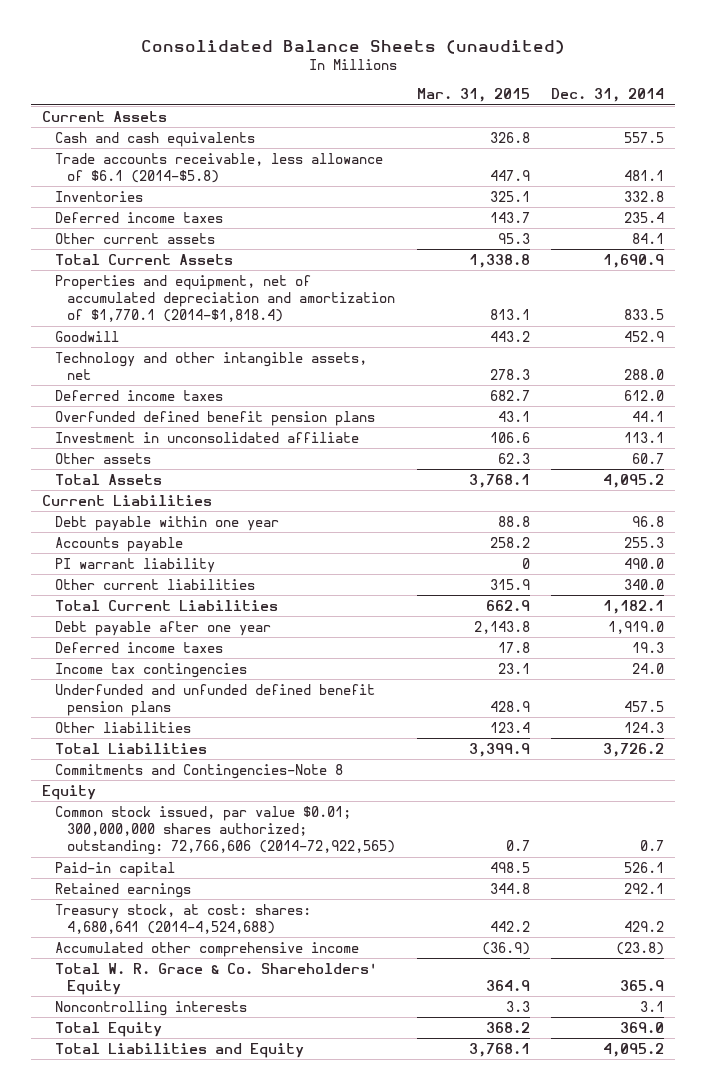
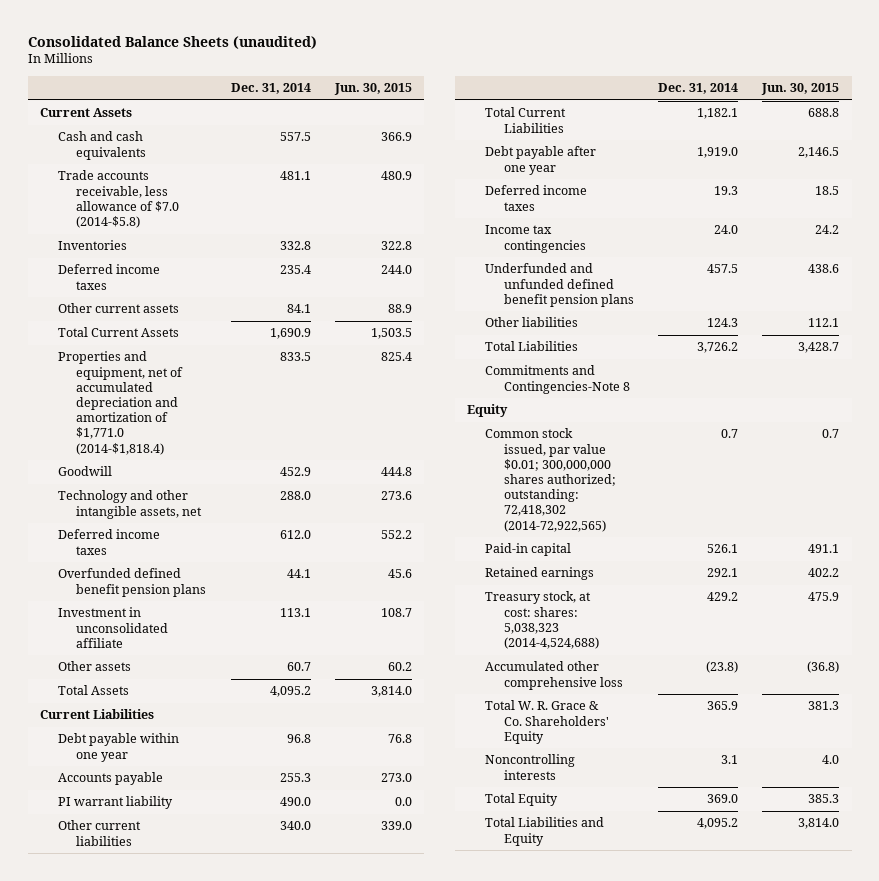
- | Mar. 31, 2015 | Dec. 31, 2014
+ | Dec. 31, 2014 | Jun. 30, 2015
- Trade accounts receivable, less allowance of $6.1 (2014-$5.8) | 447.9 | 481.1
+ Trade accounts receivable, less allowance of $7.0 (2014-$5.8) | 481.1 | 480.9
- Properties and equipment, net of accumulated depreciation and amortization of $1,770.1 (2014-$1,818.4) | 813.1 | 833.5
+ Properties and equipment, net of accumulated depreciation and amortization of $1,771.0 (2014-$1,818.4) | 833.5 | 825.4
- Common stock issued, par value $0.01; 300,000,000 shares authorized; outstanding: 72,766,606 (2014-72,922,565) | 0.7 | 0.7
+ Common stock issued, par value $0.01; 300,000,000 shares authorized; outstanding: 72,418,302 (2014-72,922,565) | 0.7 | 0.7
- Treasury stock, at cost: shares: 4,680,641 (2014-4,524,688) | 442.2 | 429.2
- Accumulated other comprehensive income | (36.9) | (23.8)
+ Treasury stock, at cost: shares: 5,038,323 (2014-4,524,688) | 429.2 | 475.9
+ Accumulated other comprehensive loss | (23.8) | (36.8)

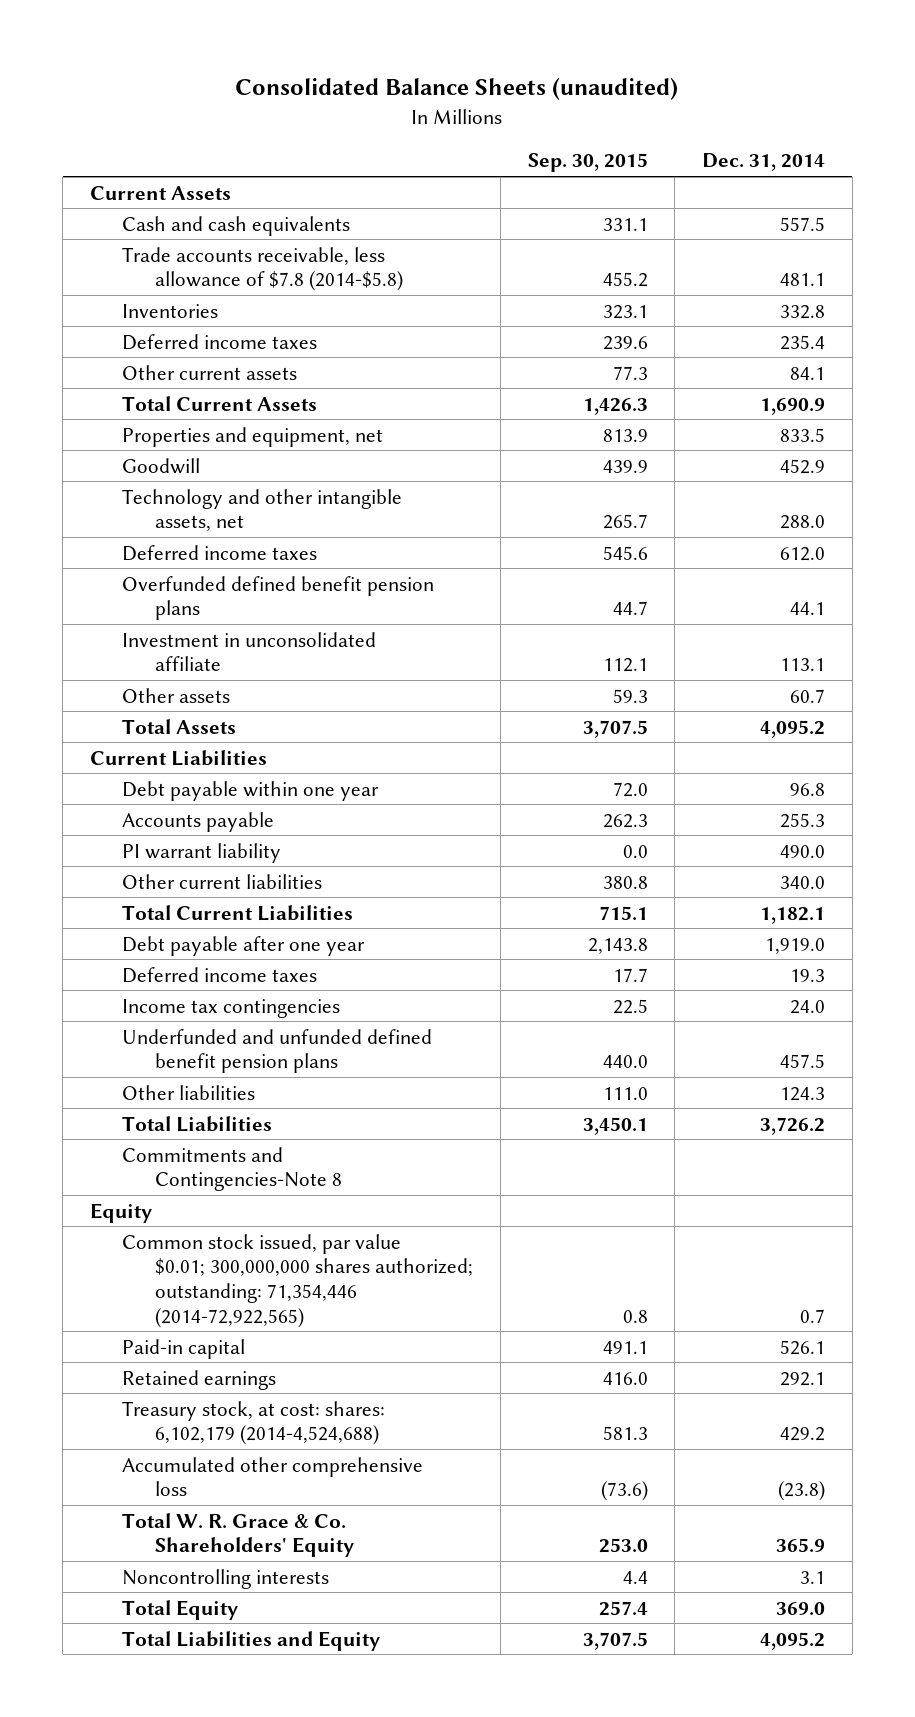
- | Dec. 31, 2014 | Jun. 30, 2015
+ | Sep. 30, 2015 | Dec. 31, 2014
- Trade accounts receivable, less allowance of $7.0 (2014-$5.8) | 481.1 | 480.9
+ Trade accounts receivable, less allowance of $7.8 (2014-$5.8) | 455.2 | 481.1
- Properties and equipment, net of accumulated depreciation and amortization of $1,771.0 (2014-$1,818.4) | 833.5 | 825.4
+ Properties and equipment, net | 813.9 | 833.5
- Common stock issued, par value $0.01; 300,000,000 shares authorized; outstanding: 72,418,302 (2014-72,922,565) | 0.7 | 0.7
+ Common stock issued, par value $0.01; 300,000,000 shares authorized; outstanding: 71,354,446 (2014-72,922,565) | 0.8 | 0.7
- Treasury stock, at cost: shares: 5,038,323 (2014-4,524,688) | 429.2 | 475.9
+ Treasury stock, at cost: shares: 6,102,179 (2014-4,524,688) | 581.3 | 429.2

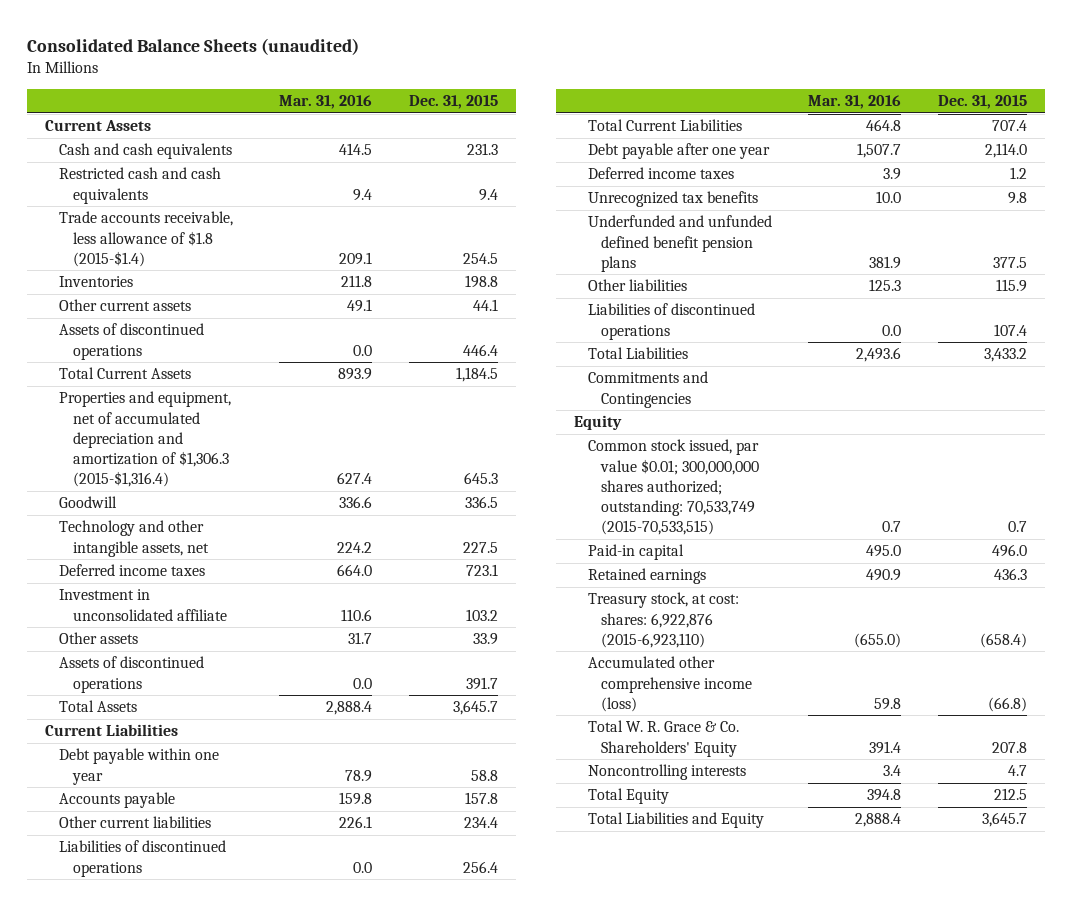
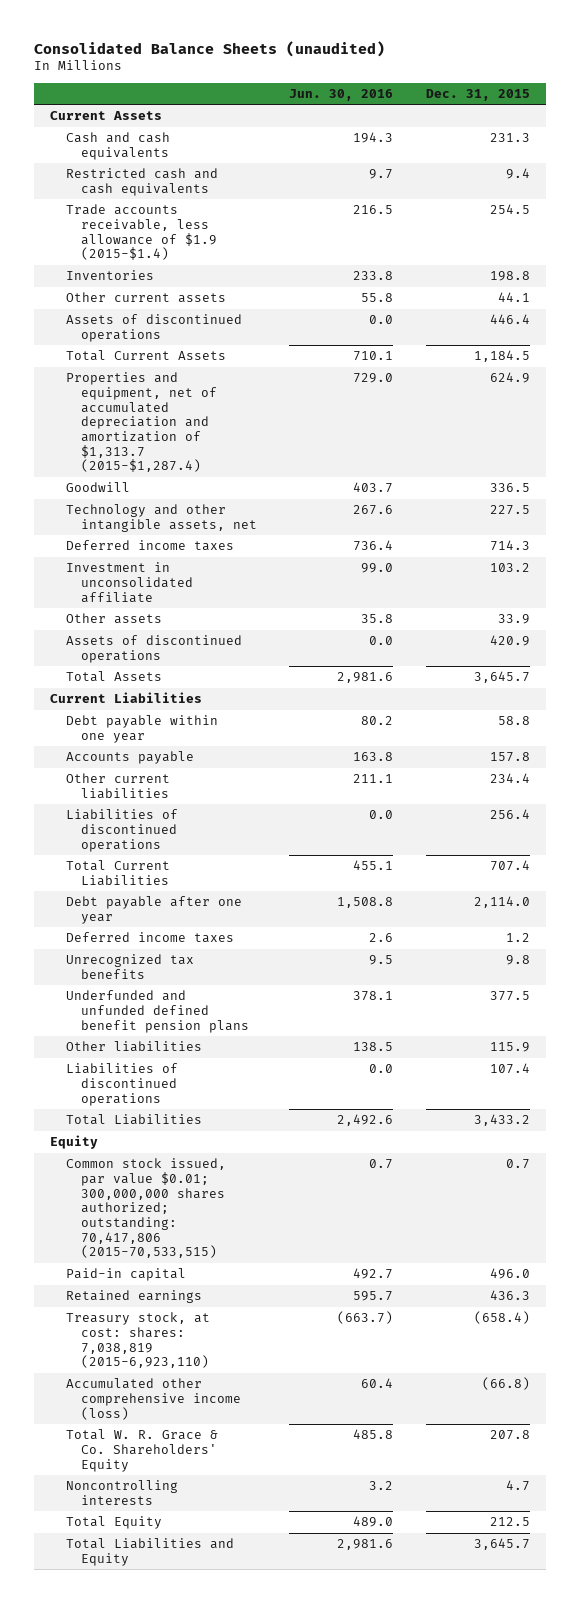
- | Mar. 31, 2016 | Dec. 31, 2015
+ | Jun. 30, 2016 | Dec. 31, 2015
- Trade accounts receivable, less allowance of $1.8 (2015-$1.4) | 209.1 | 254.5
+ Trade accounts receivable, less allowance of $1.9 (2015-$1.4) | 216.5 | 254.5
- Properties and equipment, net of accumulated depreciation and amortization of $1,306.3 (2015-$1,316.4) | 627.4 | 645.3
+ Properties and equipment, net of accumulated depreciation and amortization of $1,313.7 (2015-$1,287.4) | 729.0 | 624.9
- Deferred income taxes | 664.0 | 723.1
+ Deferred income taxes | 736.4 | 714.3
- Assets of discontinued operations | 0.0 | 391.7
+ Assets of discontinued operations | 0.0 | 420.9
- Commitments and Contingencies
- Common stock issued, par value $0.01; 300,000,000 shares authorized; outstanding: 70,533,749 (2015-70,533,515) | 0.7 | 0.7
+ Common stock issued, par value $0.01; 300,000,000 shares authorized; outstanding: 70,417,806 (2015-70,533,515) | 0.7 | 0.7
- Treasury stock, at cost: shares: 6,922,876 (2015-6,923,110) | (655.0) | (658.4)
+ Treasury stock, at cost: shares: 7,038,819 (2015-6,923,110) | (663.7) | (658.4)

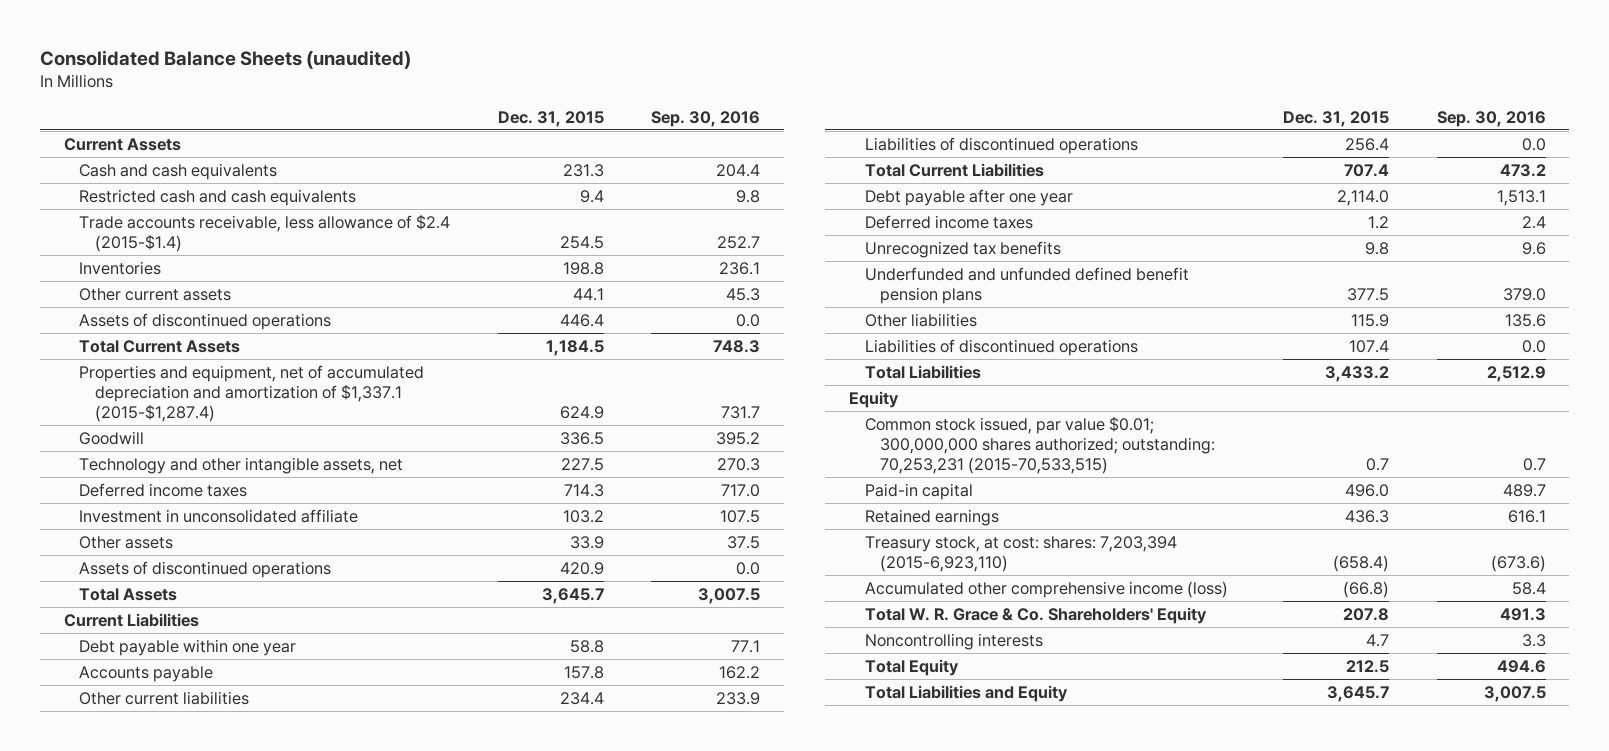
- | Jun. 30, 2016 | Dec. 31, 2015
+ | Dec. 31, 2015 | Sep. 30, 2016
- Trade accounts receivable, less allowance of $1.9 (2015-$1.4) | 216.5 | 254.5
+ Trade accounts receivable, less allowance of $2.4 (2015-$1.4) | 254.5 | 252.7
- Properties and equipment, net of accumulated depreciation and amortization of $1,313.7 (2015-$1,287.4) | 729.0 | 624.9
+ Properties and equipment, net of accumulated depreciation and amortization of $1,337.1 (2015-$1,287.4) | 624.9 | 731.7
- Common stock issued, par value $0.01; 300,000,000 shares authorized; outstanding: 70,417,806 (2015-70,533,515) | 0.7 | 0.7
+ Common stock issued, par value $0.01; 300,000,000 shares authorized; outstanding: 70,253,231 (2015-70,533,515) | 0.7 | 0.7
- Treasury stock, at cost: shares: 7,038,819 (2015-6,923,110) | (663.7) | (658.4)
+ Treasury stock, at cost: shares: 7,203,394 (2015-6,923,110) | (658.4) | (673.6)

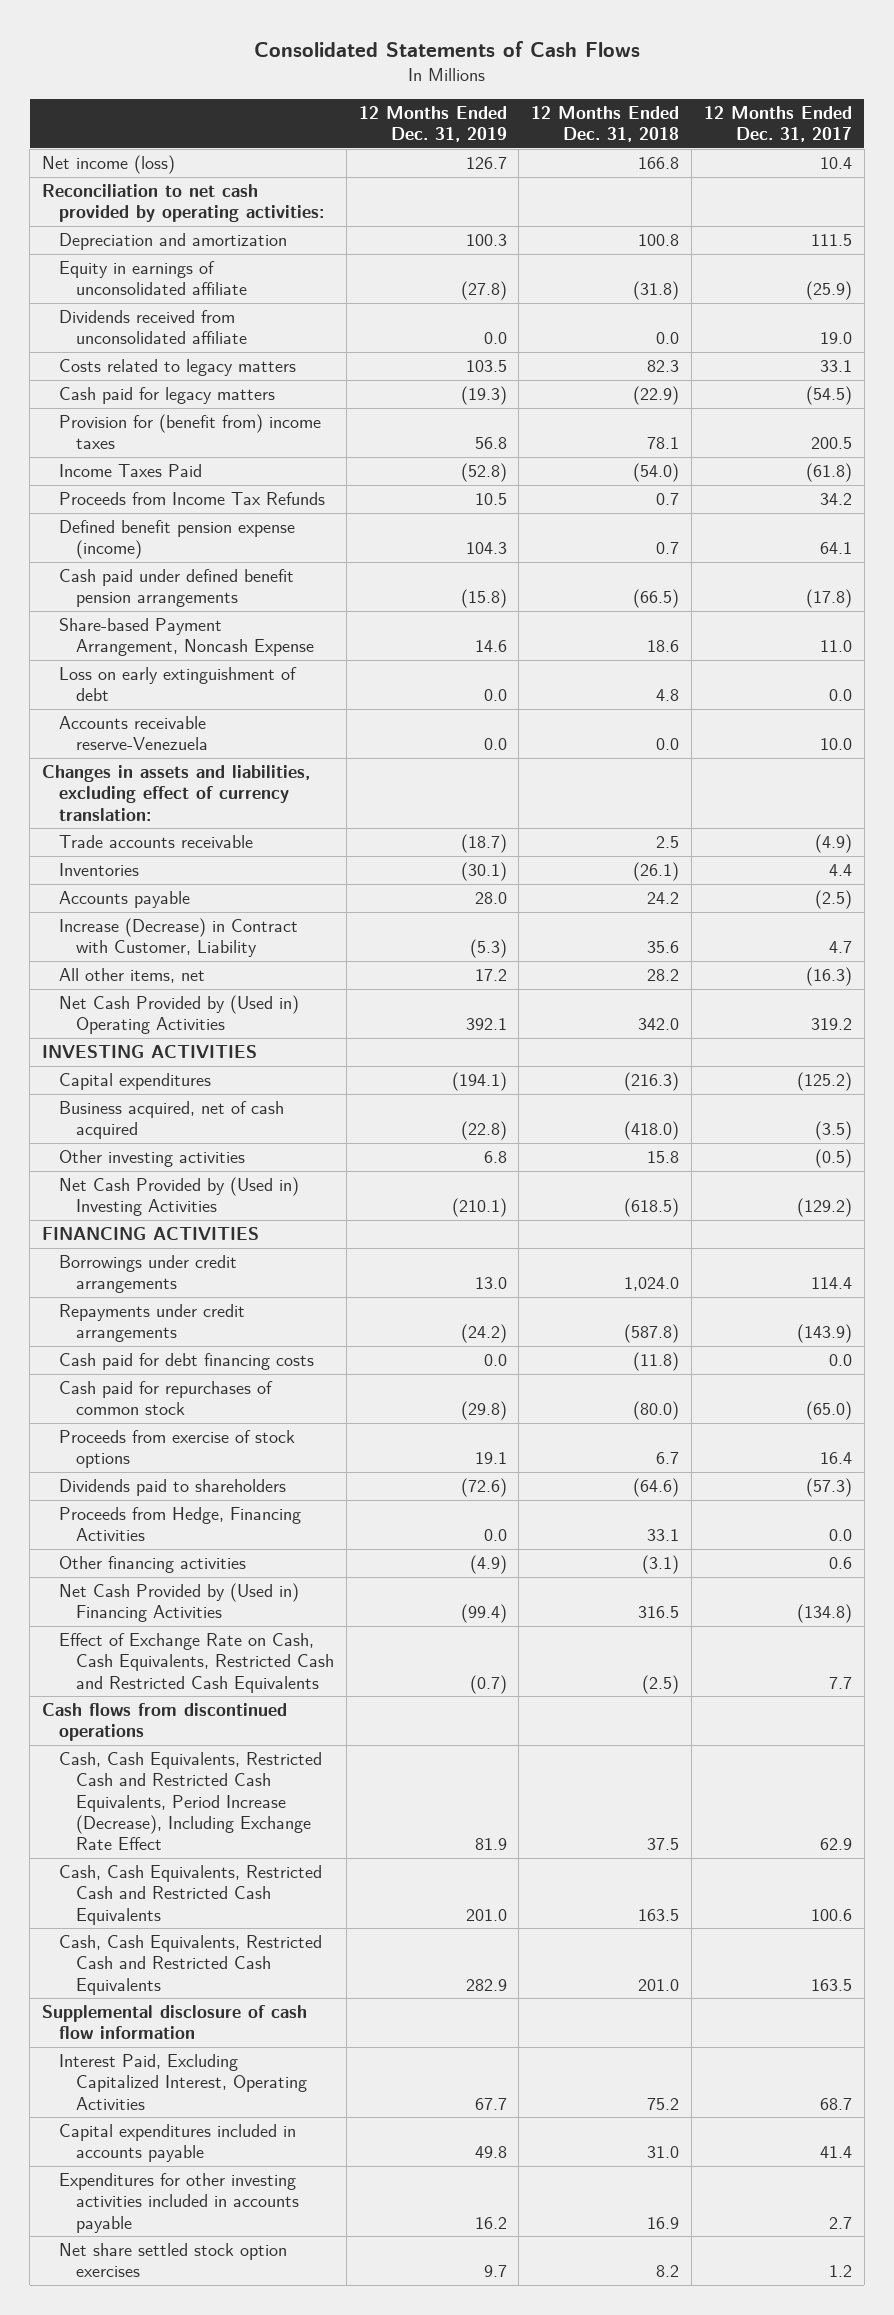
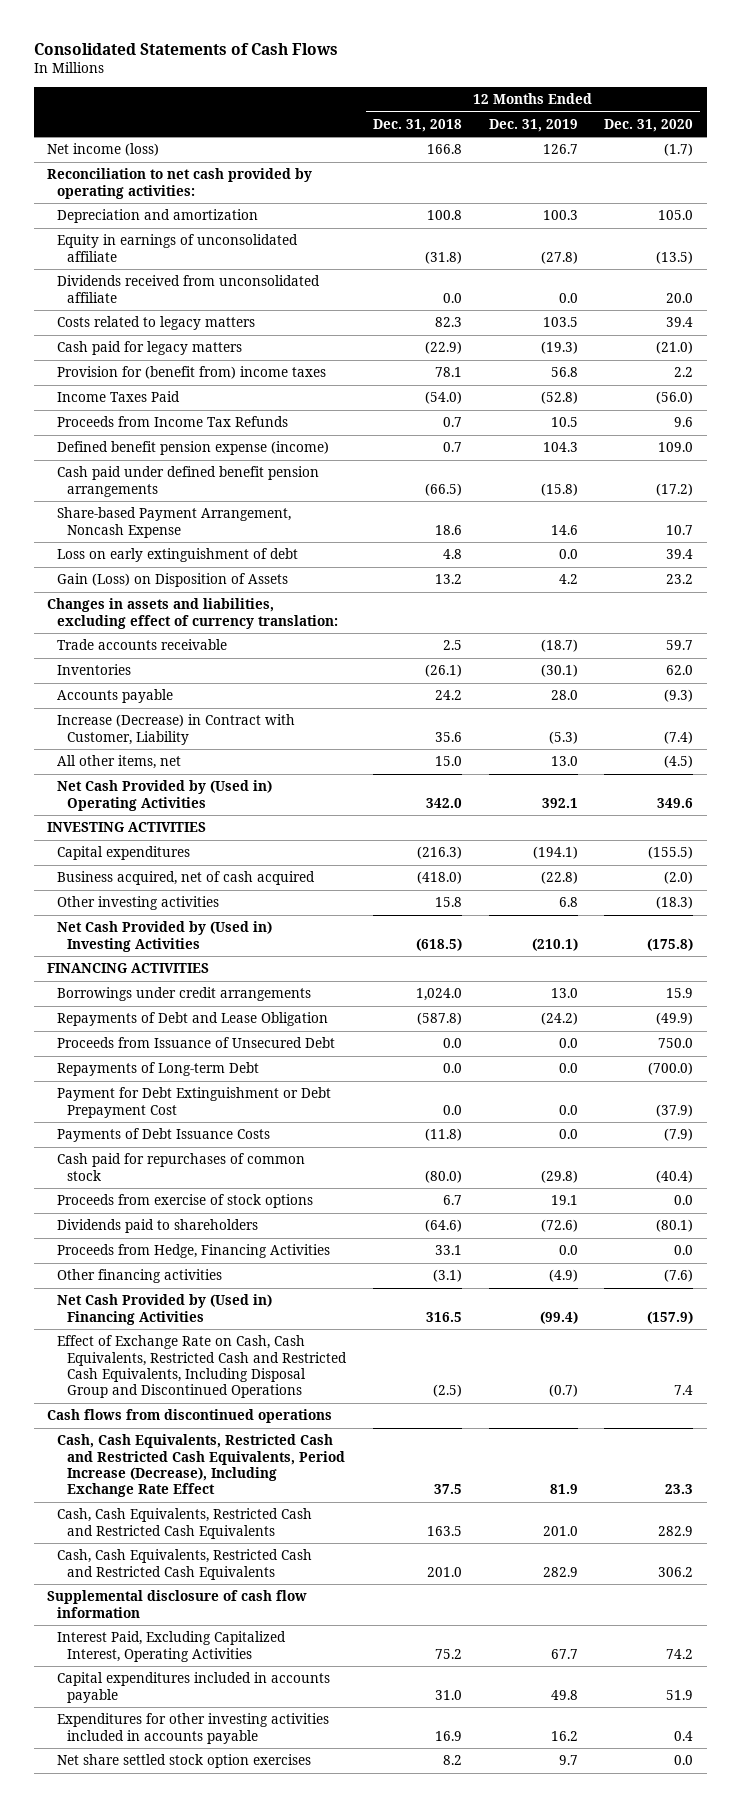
- | 12 Months Ended Dec. 31, 2019 | 12 Months Ended Dec. 31, 2018 | 12 Months Ended Dec. 31, 2017
+ | 12 Months Ended Dec. 31, 2018 | 12 Months Ended Dec. 31, 2019 | 12 Months Ended Dec. 31, 2020
- Accounts receivable reserve-Venezuela | 0.0 | 0.0 | 10.0
+ Gain (Loss) on Disposition of Assets | 13.2 | 4.2 | 23.2
- All other items, net | 17.2 | 28.2 | (16.3)
+ All other items, net | 15.0 | 13.0 | (4.5)
- Repayments under credit arrangements | (24.2) | (587.8) | (143.9)
- Cash paid for debt financing costs | 0.0 | (11.8) | 0.0
+ Repayments of Debt and Lease Obligation | (587.8) | (24.2) | (49.9)
+ Proceeds from Issuance of Unsecured Debt | 0.0 | 0.0 | 750.0
+ Repayments of Long-term Debt | 0.0 | 0.0 | (700.0)
+ Payment for Debt Extinguishment or Debt Prepayment Cost | 0.0 | 0.0 | (37.9)
+ Payments of Debt Issuance Costs | (11.8) | 0.0 | (7.9)
- Effect of Exchange Rate on Cash, Cash Equivalents, Restricted Cash and Restricted Cash Equivalents | (0.7) | (2.5) | 7.7
+ Effect of Exchange Rate on Cash, Cash Equivalents, Restricted Cash and Restricted Cash Equivalents, Including Disposal Group and Discontinued Operations | (2.5) | (0.7) | 7.4

